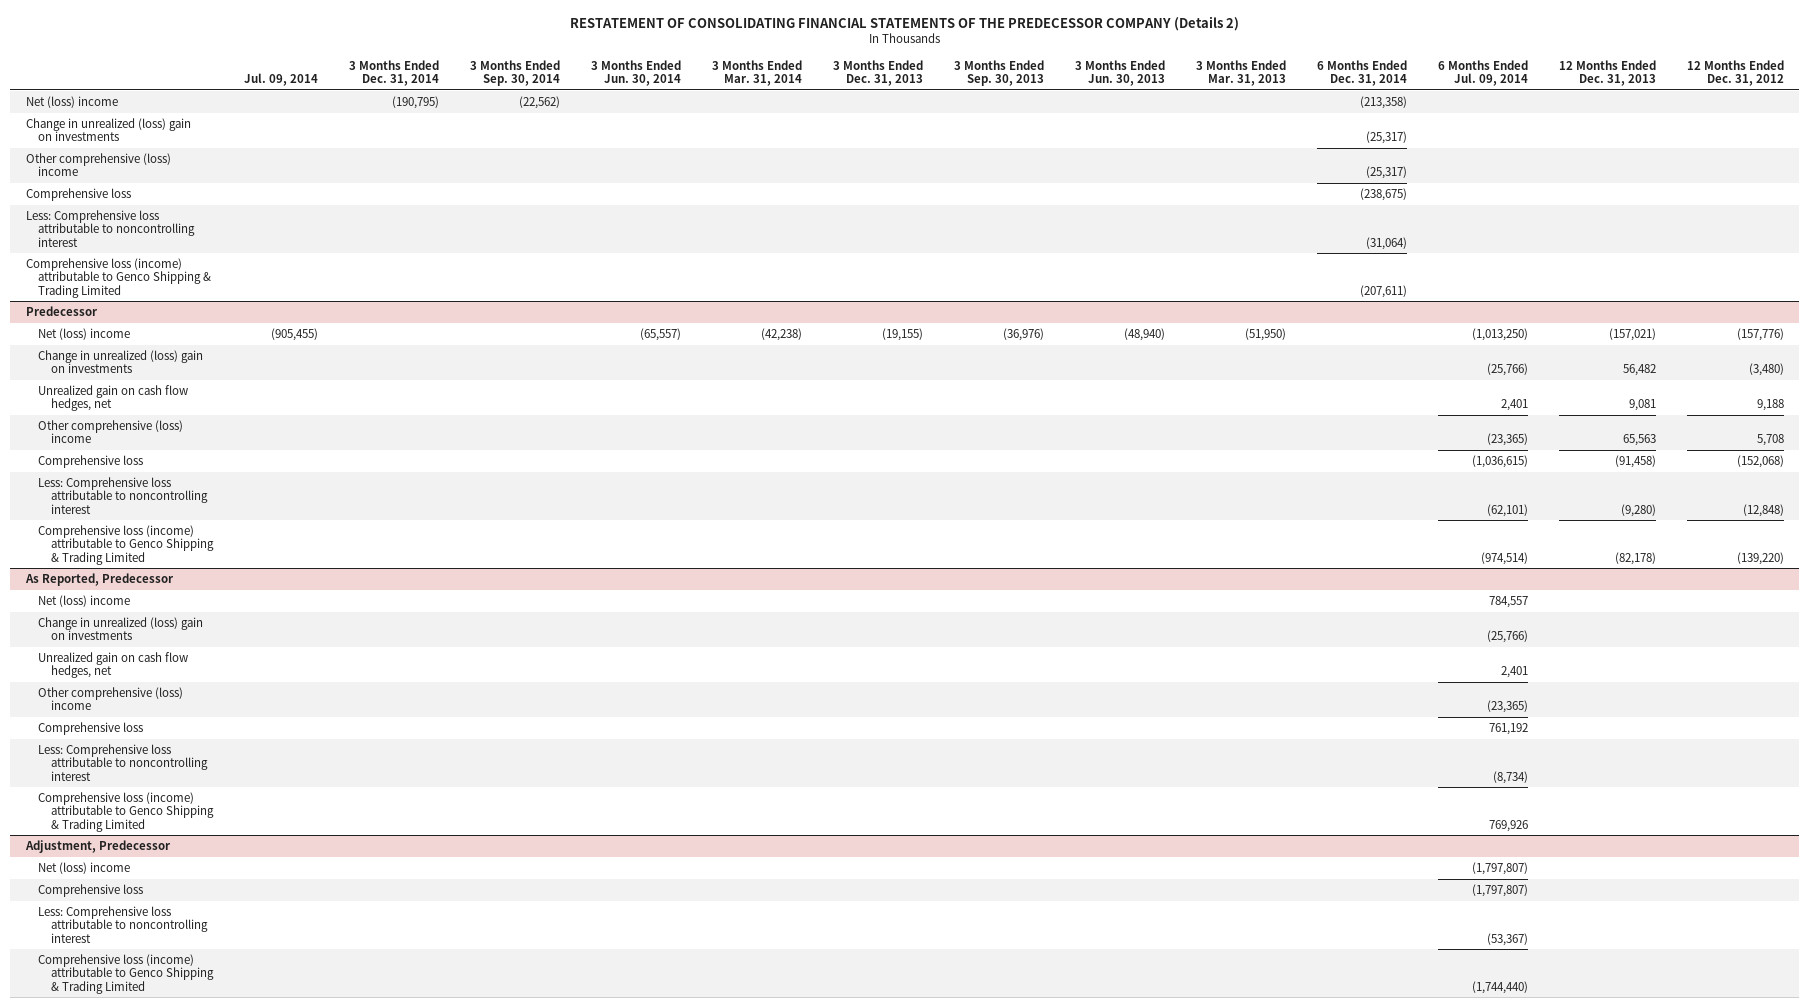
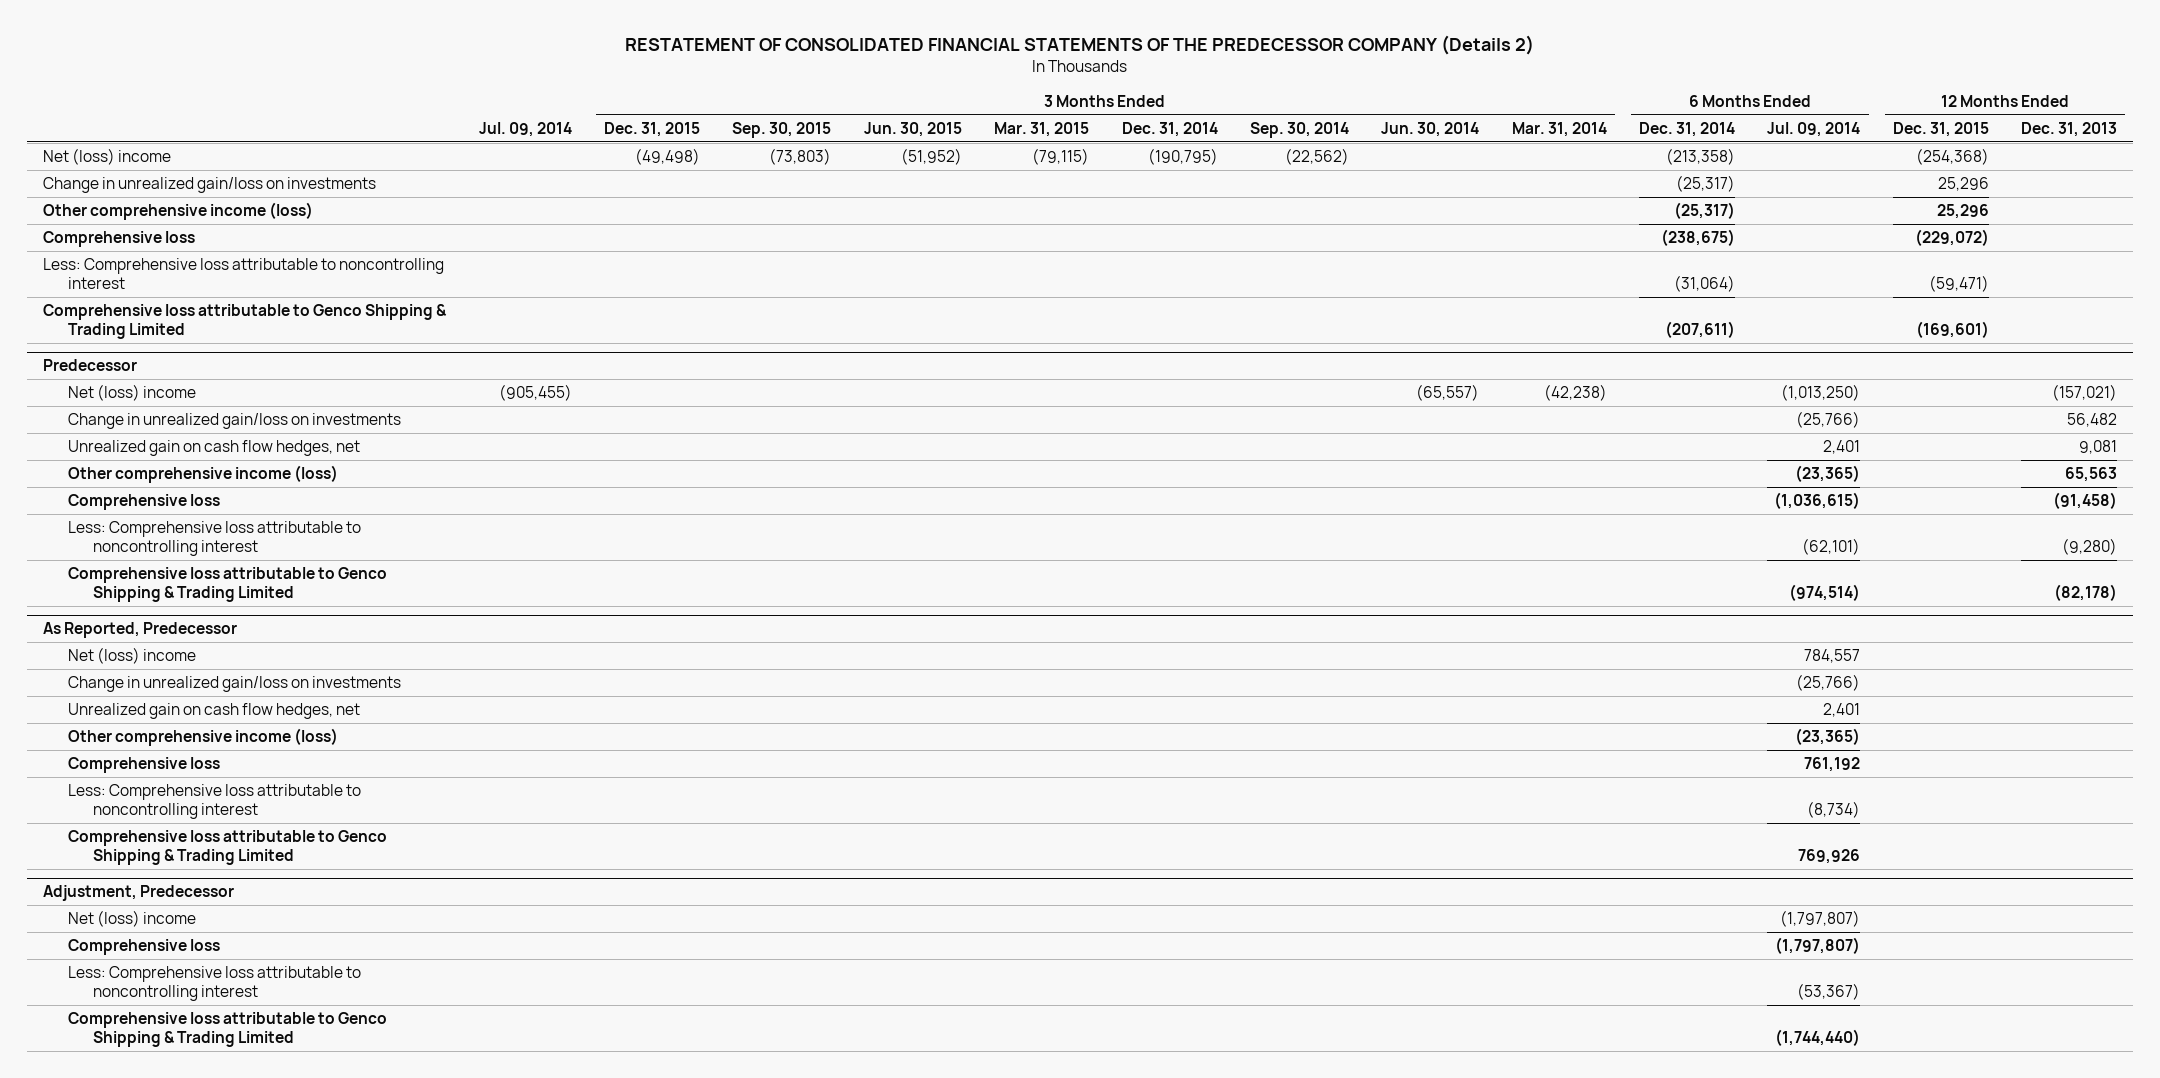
- RESTATEMENT OF CONSOLIDATING FINANCIAL STATEMENTS OF THE PREDECESSOR COMPANY (Details 2)
+ RESTATEMENT OF CONSOLIDATED FINANCIAL STATEMENTS OF THE PREDECESSOR COMPANY (Details 2)
- | Jul. 09, 2014 | 3 Months Ended Dec. 31, 2014 | 3 Months Ended Sep. 30, 2014 | 3 Months Ended Jun. 30, 2014 | 3 Months Ended Mar. 31, 2014 | 3 Months Ended Dec. 31, 2013 | 3 Months Ended Sep. 30, 2013 | 3 Months Ended Jun. 30, 2013 | 3 Months Ended Mar. 31, 2013 | 6 Months Ended Dec. 31, 2014 | 6 Months Ended Jul. 09, 2014 | 12 Months Ended Dec. 31, 2013 | 12 Months Ended Dec. 31, 2012
+ | Jul. 09, 2014 | 3 Months Ended Dec. 31, 2015 | 3 Months Ended Sep. 30, 2015 | 3 Months Ended Jun. 30, 2015 | 3 Months Ended Mar. 31, 2015 | 3 Months Ended Dec. 31, 2014 | 3 Months Ended Sep. 30, 2014 | 3 Months Ended Jun. 30, 2014 | 3 Months Ended Mar. 31, 2014 | 6 Months Ended Dec. 31, 2014 | 6 Months Ended Jul. 09, 2014 | 12 Months Ended Dec. 31, 2015 | 12 Months Ended Dec. 31, 2013
- Change in unrealized (loss) gain on investments | | | | | | | | | | (25,317) | | |
- Other comprehensive (loss) income | | | | | | | | | | (25,317) | | |
+ Change in unrealized gain/loss on investments | | | | | | | | | | (25,317) | | 25,296 |
+ Other comprehensive income (loss) | | | | | | | | | | (25,317) | | 25,296 |
- Comprehensive loss (income) attributable to Genco Shipping & Trading Limited | | | | | | | | | | (207,611) | | |
+ Comprehensive loss attributable to Genco Shipping & Trading Limited | | | | | | | | | | (207,611) | | (169,601) |
@ Predecessor
- Change in unrealized (loss) gain on investments | | | | | | | | | | | (25,766) | 56,482 | (3,480)
+ Change in unrealized gain/loss on investments | | | | | | | | | | | (25,766) | | 56,482
- Other comprehensive (loss) income | | | | | | | | | | | (23,365) | 65,563 | 5,708
+ Other comprehensive income (loss) | | | | | | | | | | | (23,365) | | 65,563
- Comprehensive loss (income) attributable to Genco Shipping & Trading Limited | | | | | | | | | | | (974,514) | (82,178) | (139,220)
+ Comprehensive loss attributable to Genco Shipping & Trading Limited | | | | | | | | | | | (974,514) | | (82,178)
@ As Reported, Predecessor
- Change in unrealized (loss) gain on investments | | | | | | | | | | | (25,766) | |
+ Change in unrealized gain/loss on investments | | | | | | | | | | | (25,766) | |
- Other comprehensive (loss) income | | | | | | | | | | | (23,365) | |
+ Other comprehensive income (loss) | | | | | | | | | | | (23,365) | |
- Comprehensive loss (income) attributable to Genco Shipping & Trading Limited | | | | | | | | | | | 769,926 | |
+ Comprehensive loss attributable to Genco Shipping & Trading Limited | | | | | | | | | | | 769,926 | |
@ Adjustment, Predecessor
- Comprehensive loss (income) attributable to Genco Shipping & Trading Limited | | | | | | | | | | | (1,744,440) | |
+ Comprehensive loss attributable to Genco Shipping & Trading Limited | | | | | | | | | | | (1,744,440) | |

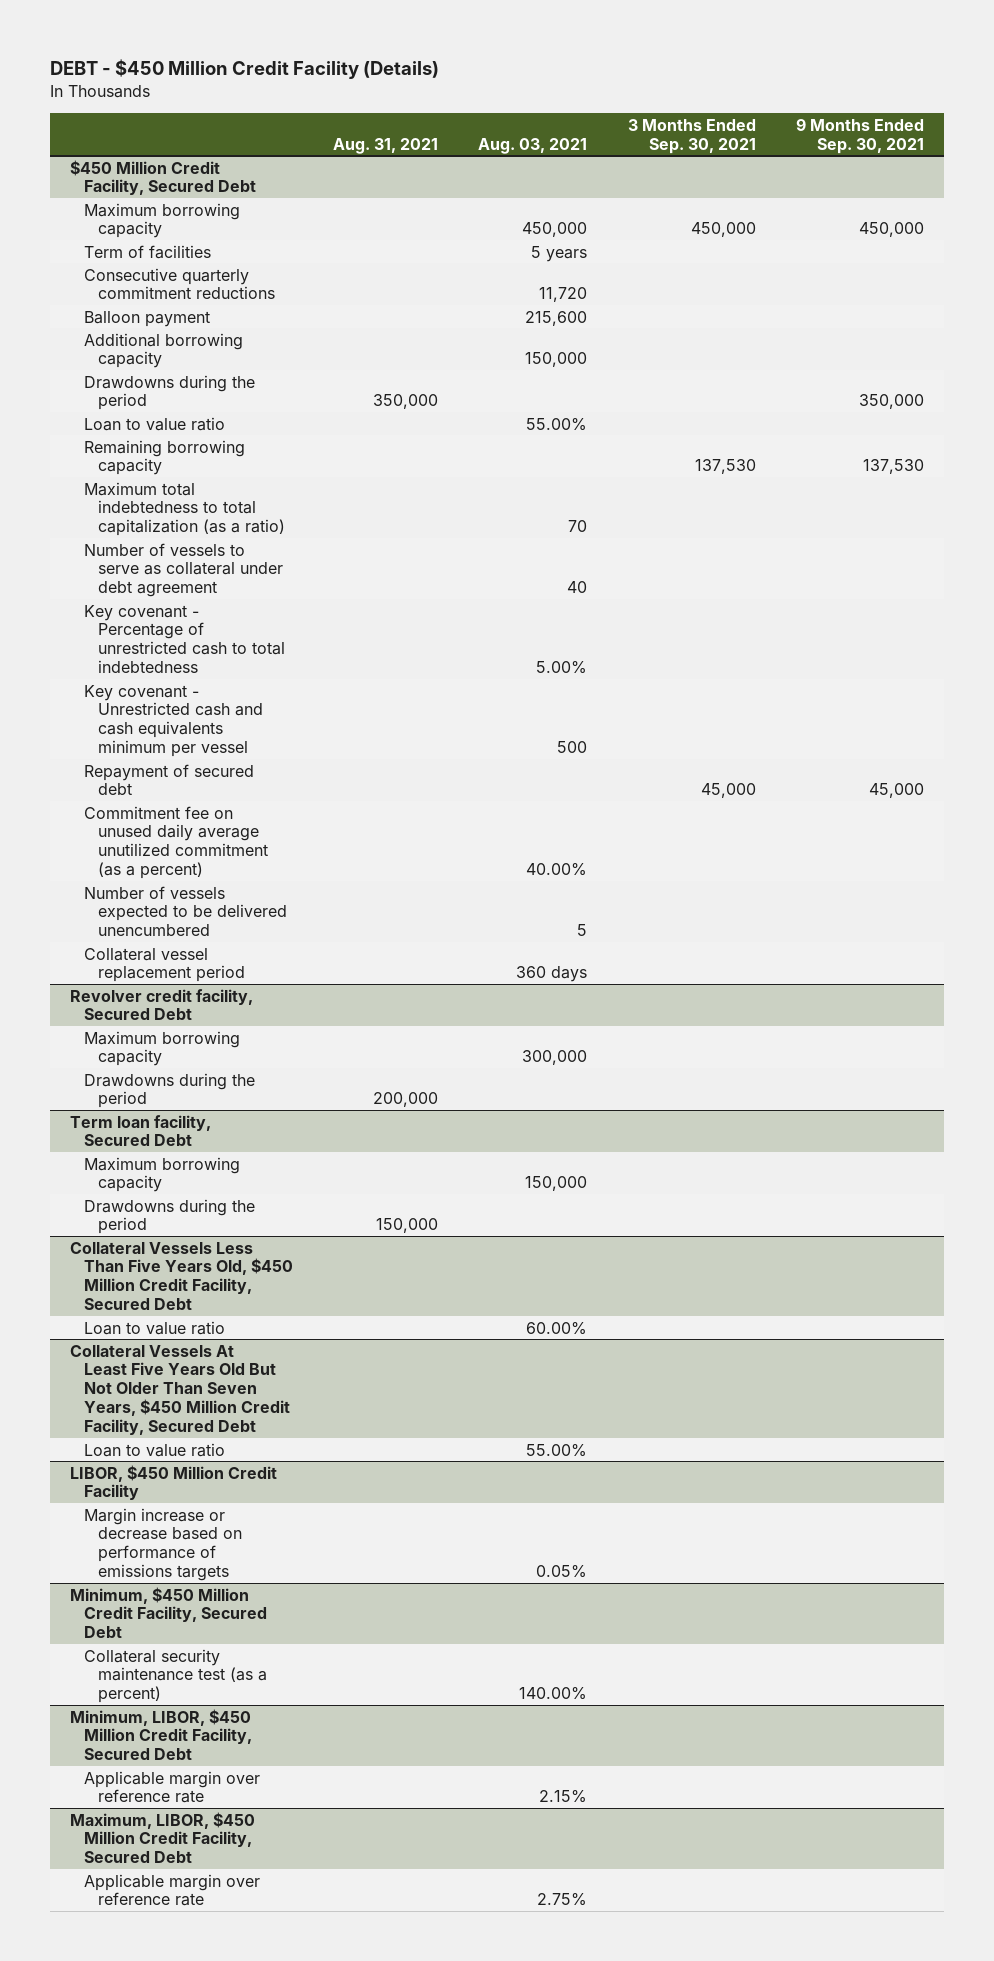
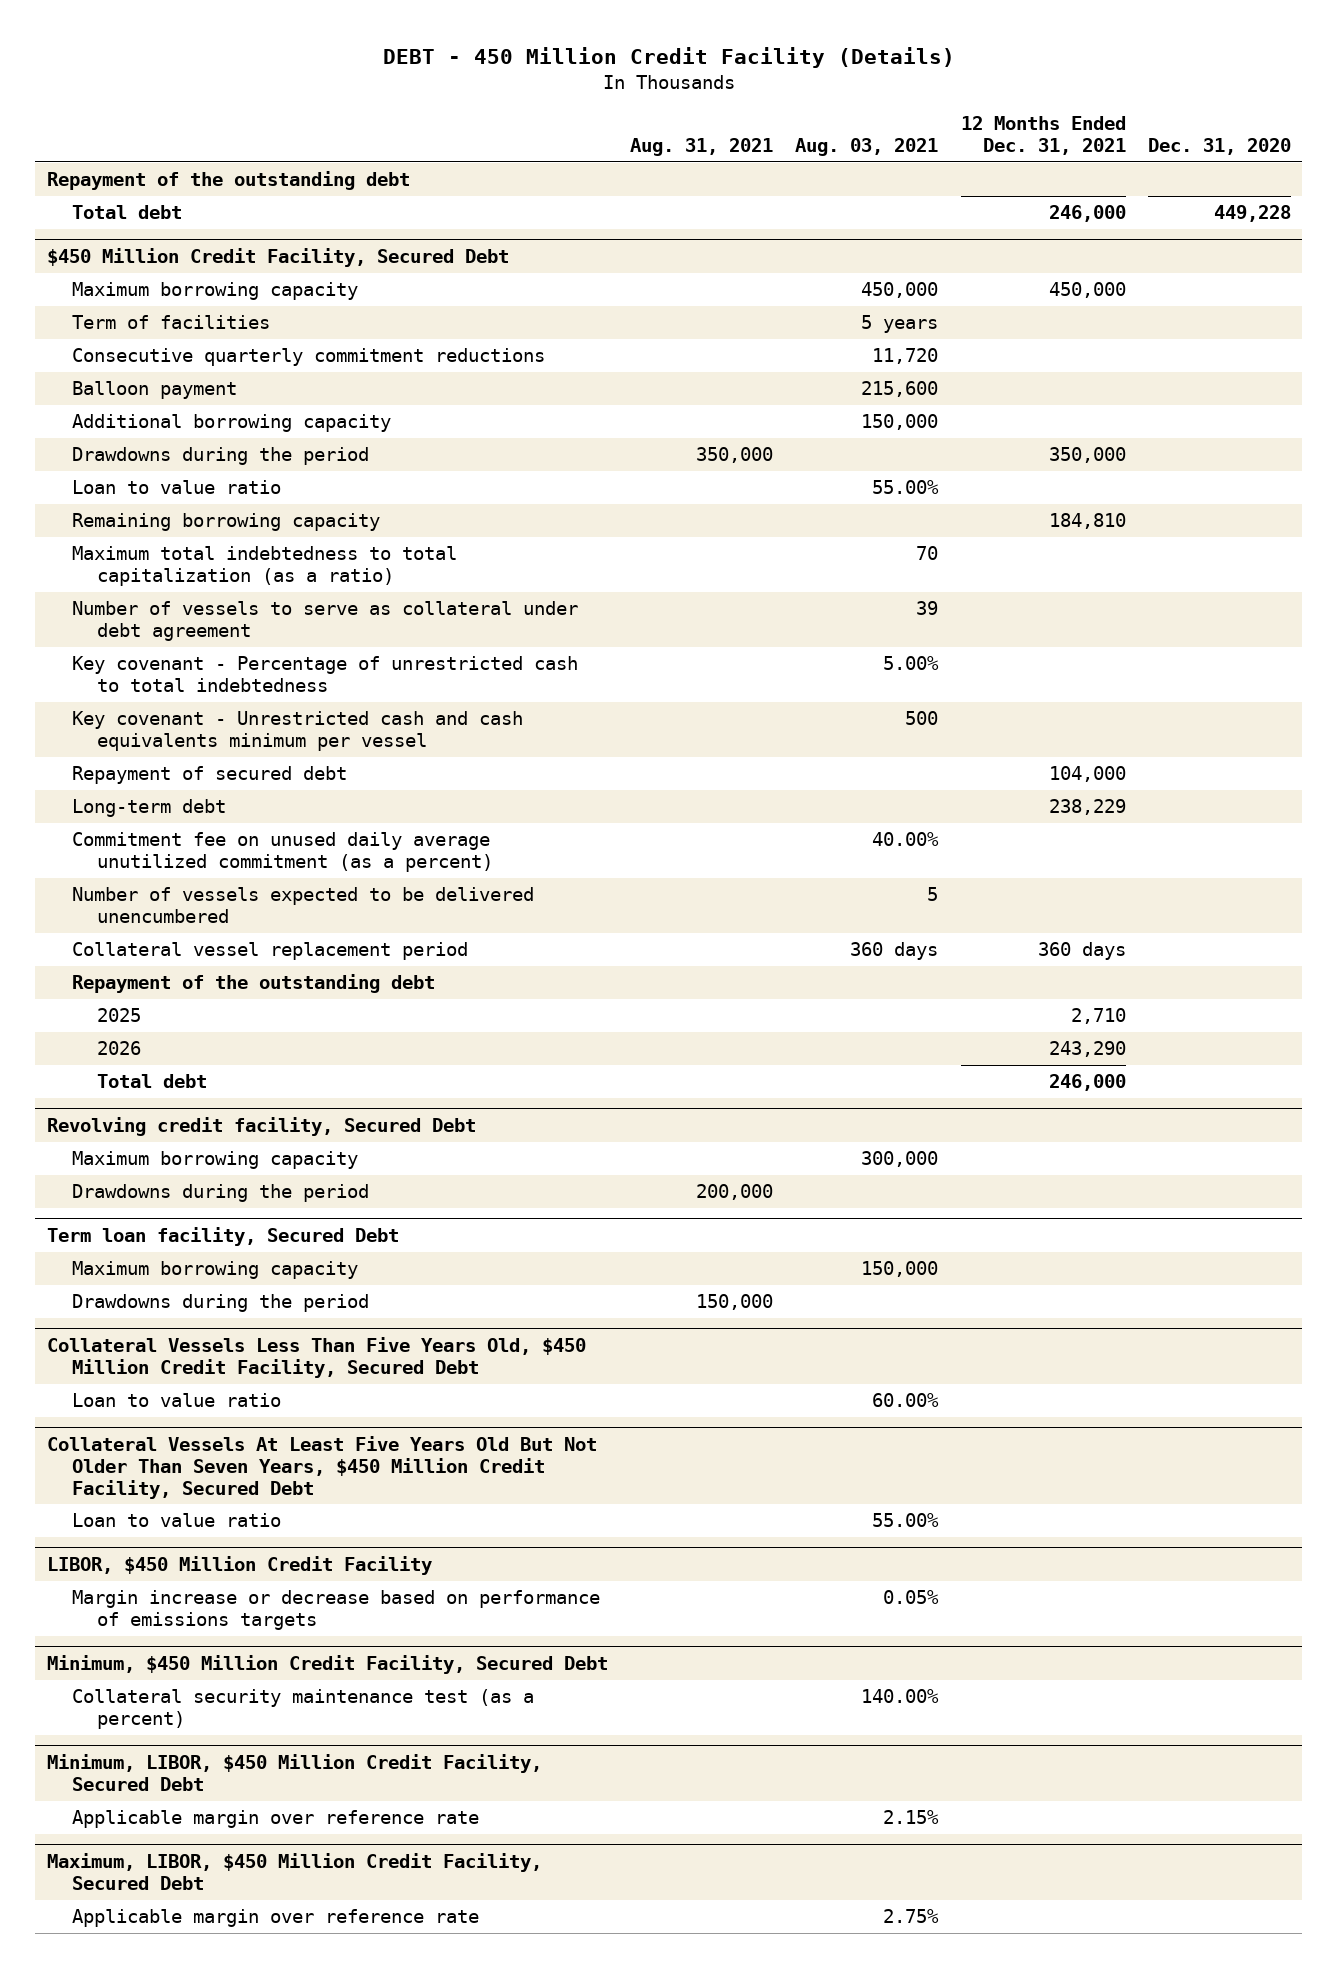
- DEBT - $450 Million Credit Facility (Details)
+ DEBT - 450 Million Credit Facility (Details)
- | Aug. 31, 2021 | Aug. 03, 2021 | 3 Months Ended Sep. 30, 2021 | 9 Months Ended Sep. 30, 2021
+ | Aug. 31, 2021 | Aug. 03, 2021 | 12 Months Ended Dec. 31, 2021 | Dec. 31, 2020
+ Repayment of the outstanding debt
+ Total debt | | | 246,000 | 449,228
@ $450 Million Credit Facility, Secured Debt
- Number of vessels to serve as collateral under debt agreement | | 40 | |
+ Number of vessels to serve as collateral under debt agreement | | 39 | |
+ Long-term debt | | | 238,229 |
- Revolver credit facility, Secured Debt
@ $450 Million Credit Facility, Secured Debt
+ Repayment of the outstanding debt
+ 2025 | | | 2,710 |
+ 2026 | | | 243,290 |
+ Total debt | | | 246,000 |
+ Revolving credit facility, Secured Debt

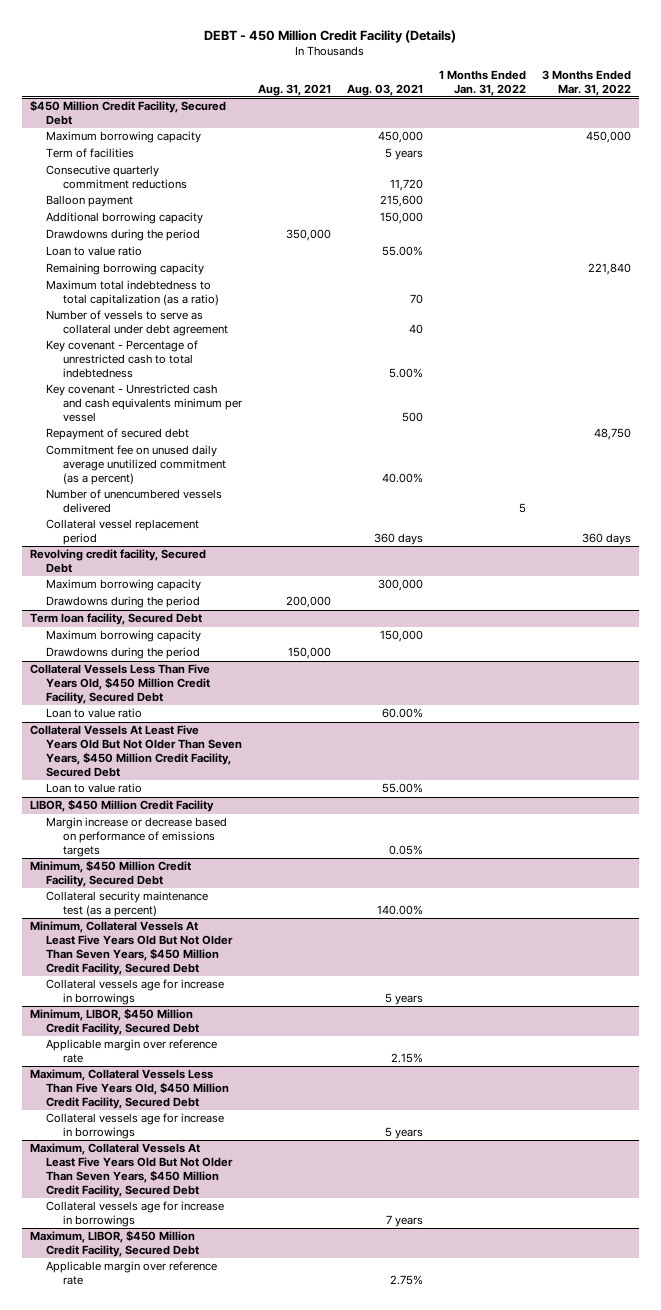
- | Aug. 31, 2021 | Aug. 03, 2021 | 12 Months Ended Dec. 31, 2021 | Dec. 31, 2020
+ | Aug. 31, 2021 | Aug. 03, 2021 | 1 Months Ended Jan. 31, 2022 | 3 Months Ended Mar. 31, 2022
- Repayment of the outstanding debt
- Total debt | | | 246,000 | 449,228
@ $450 Million Credit Facility, Secured Debt
- Number of vessels to serve as collateral under debt agreement | | 39 | |
+ Number of vessels to serve as collateral under debt agreement | | 40 | |
- Long-term debt | | | 238,229 |
- Number of vessels expected to be delivered unencumbered | | 5 | |
+ Number of unencumbered vessels delivered | | | 5 |
- Repayment of the outstanding debt
- 2025 | | | 2,710 |
- 2026 | | | 243,290 |
- Total debt | | | 246,000 |
+ Minimum, Collateral Vessels At Least Five Years Old But Not Older Than Seven Years, $450 Million Credit Facility, Secured Debt
+ Collateral vessels age for increase in borrowings | | 5 years | |
+ Maximum, Collateral Vessels Less Than Five Years Old, $450 Million Credit Facility, Secured Debt
+ Collateral vessels age for increase in borrowings | | 5 years | |
+ Maximum, Collateral Vessels At Least Five Years Old But Not Older Than Seven Years, $450 Million Credit Facility, Secured Debt
+ Collateral vessels age for increase in borrowings | | 7 years | |

